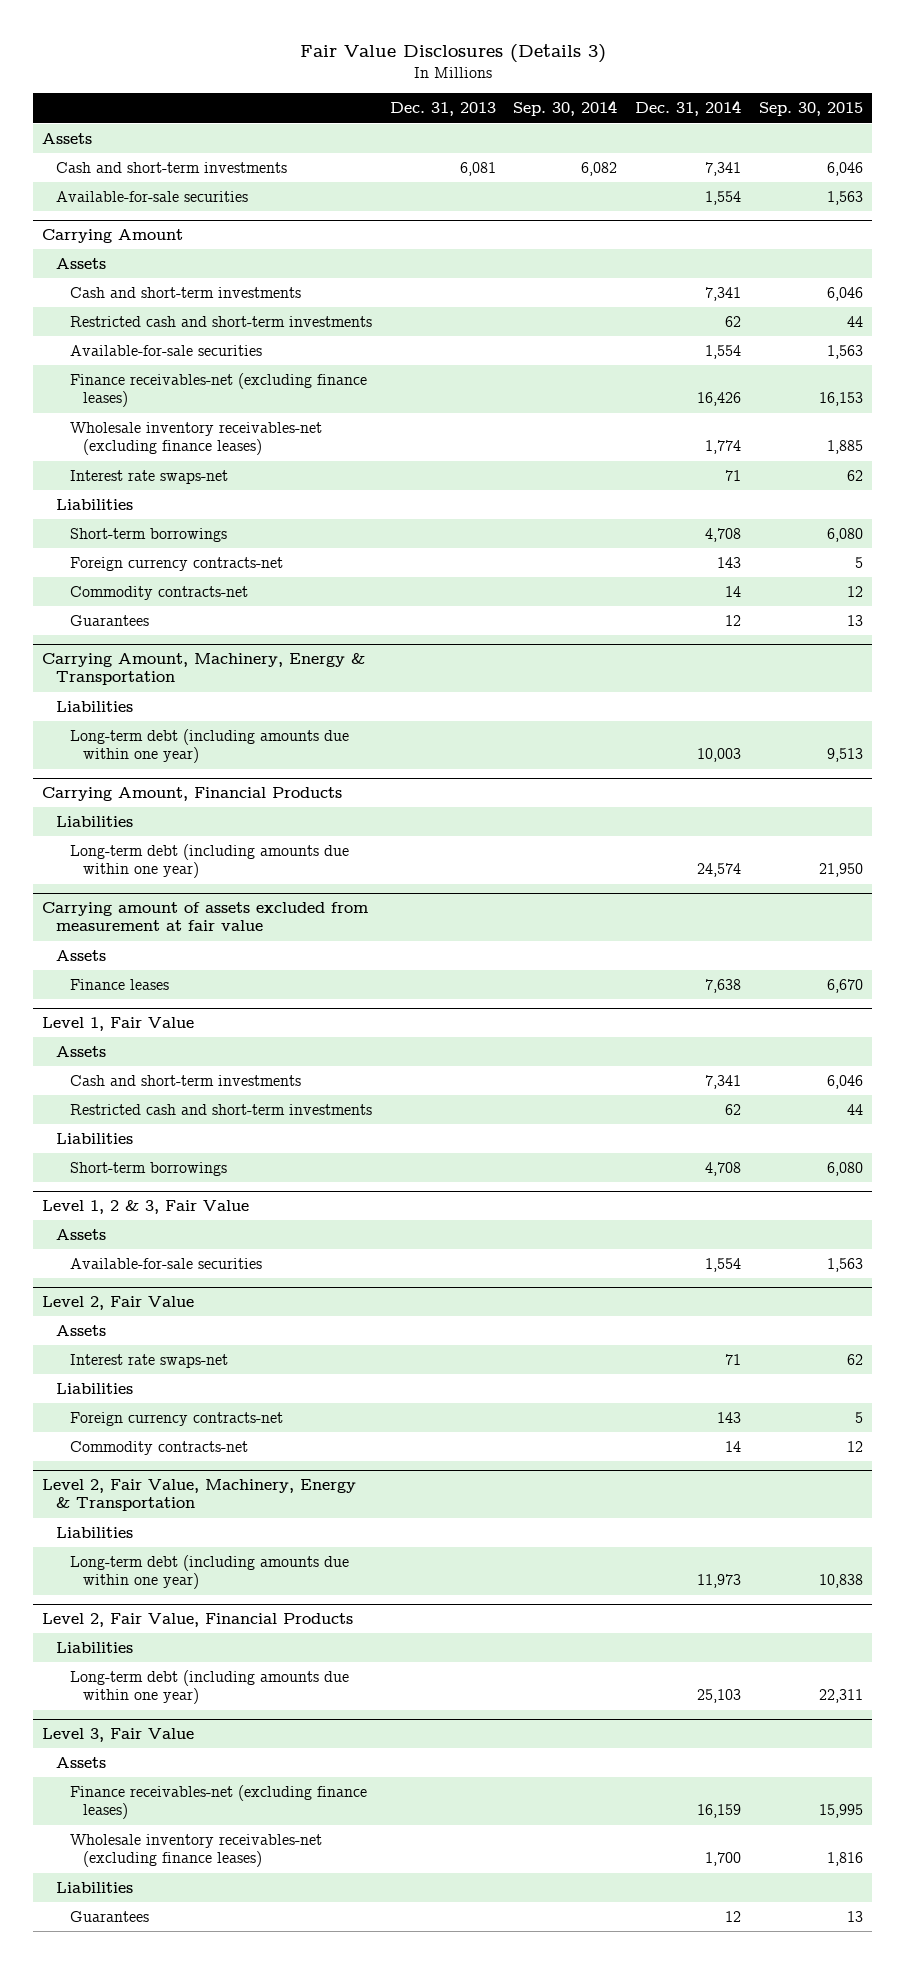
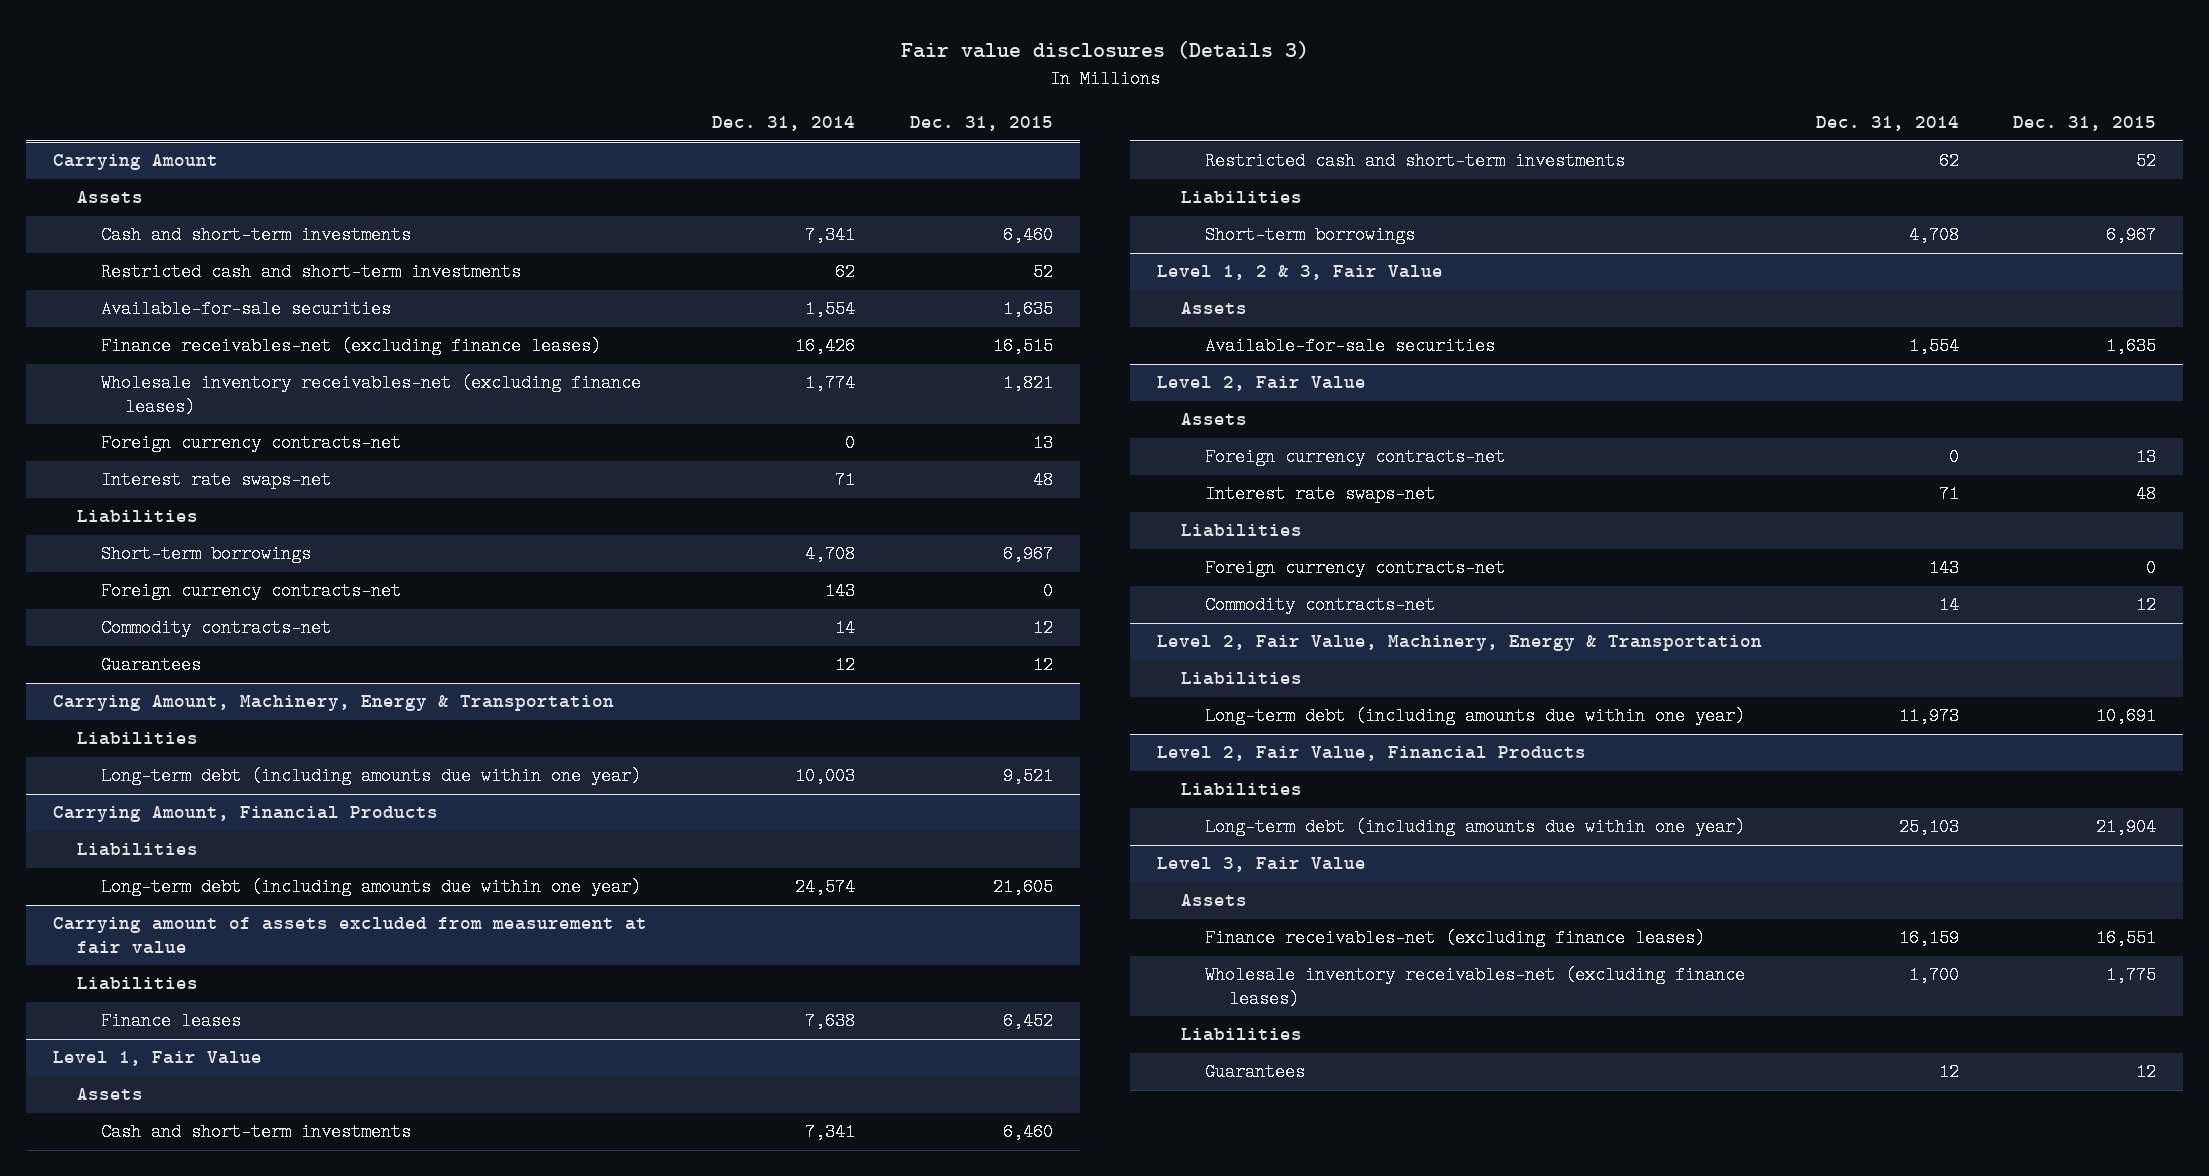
- Fair Value Disclosures (Details 3)
+ Fair value disclosures (Details 3)
- | Dec. 31, 2013 | Sep. 30, 2014 | Dec. 31, 2014 | Sep. 30, 2015
+ | Dec. 31, 2014 | Dec. 31, 2015
- Assets
- Cash and short-term investments | 6,081 | 6,082 | 7,341 | 6,046
- Available-for-sale securities | | | 1,554 | 1,563
@ Carrying Amount
+ Foreign currency contracts-net | 0 | 13
@ Carrying amount of assets excluded from measurement at fair value
- Assets
+ Liabilities
@ Level 2, Fair Value
+ Foreign currency contracts-net | 0 | 13

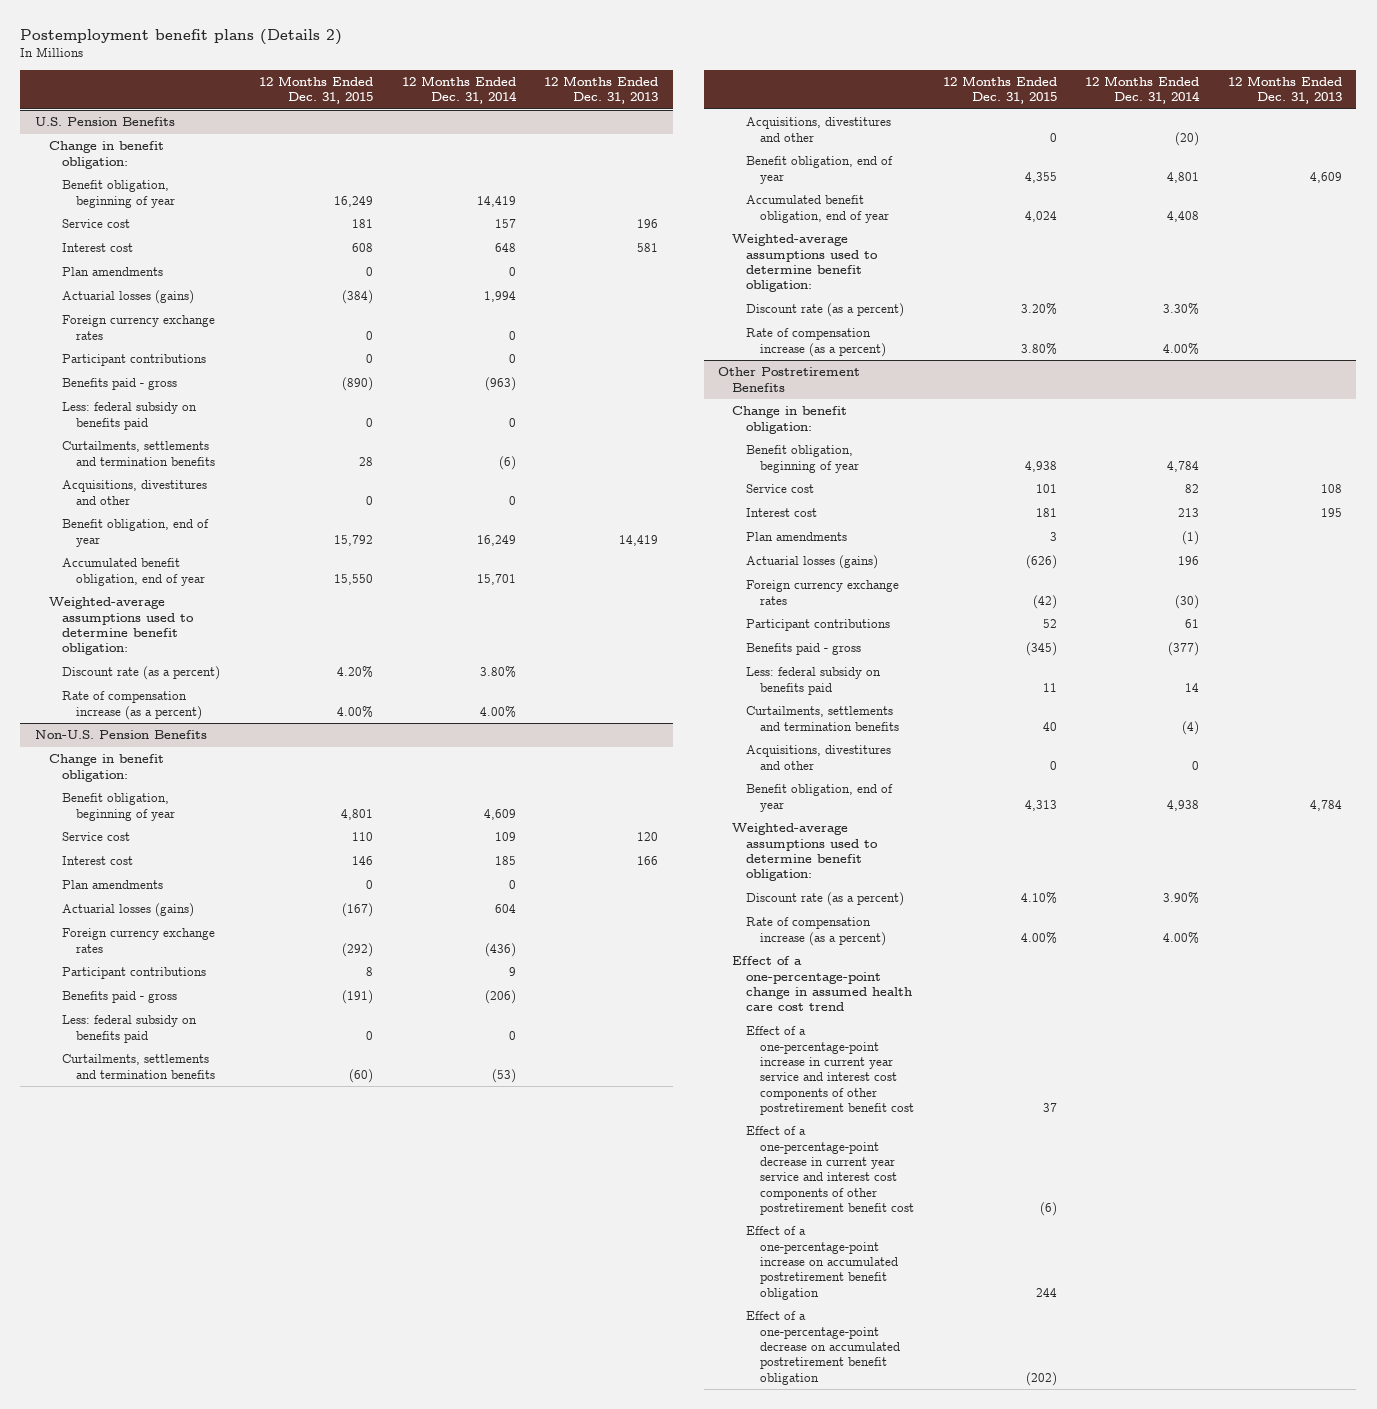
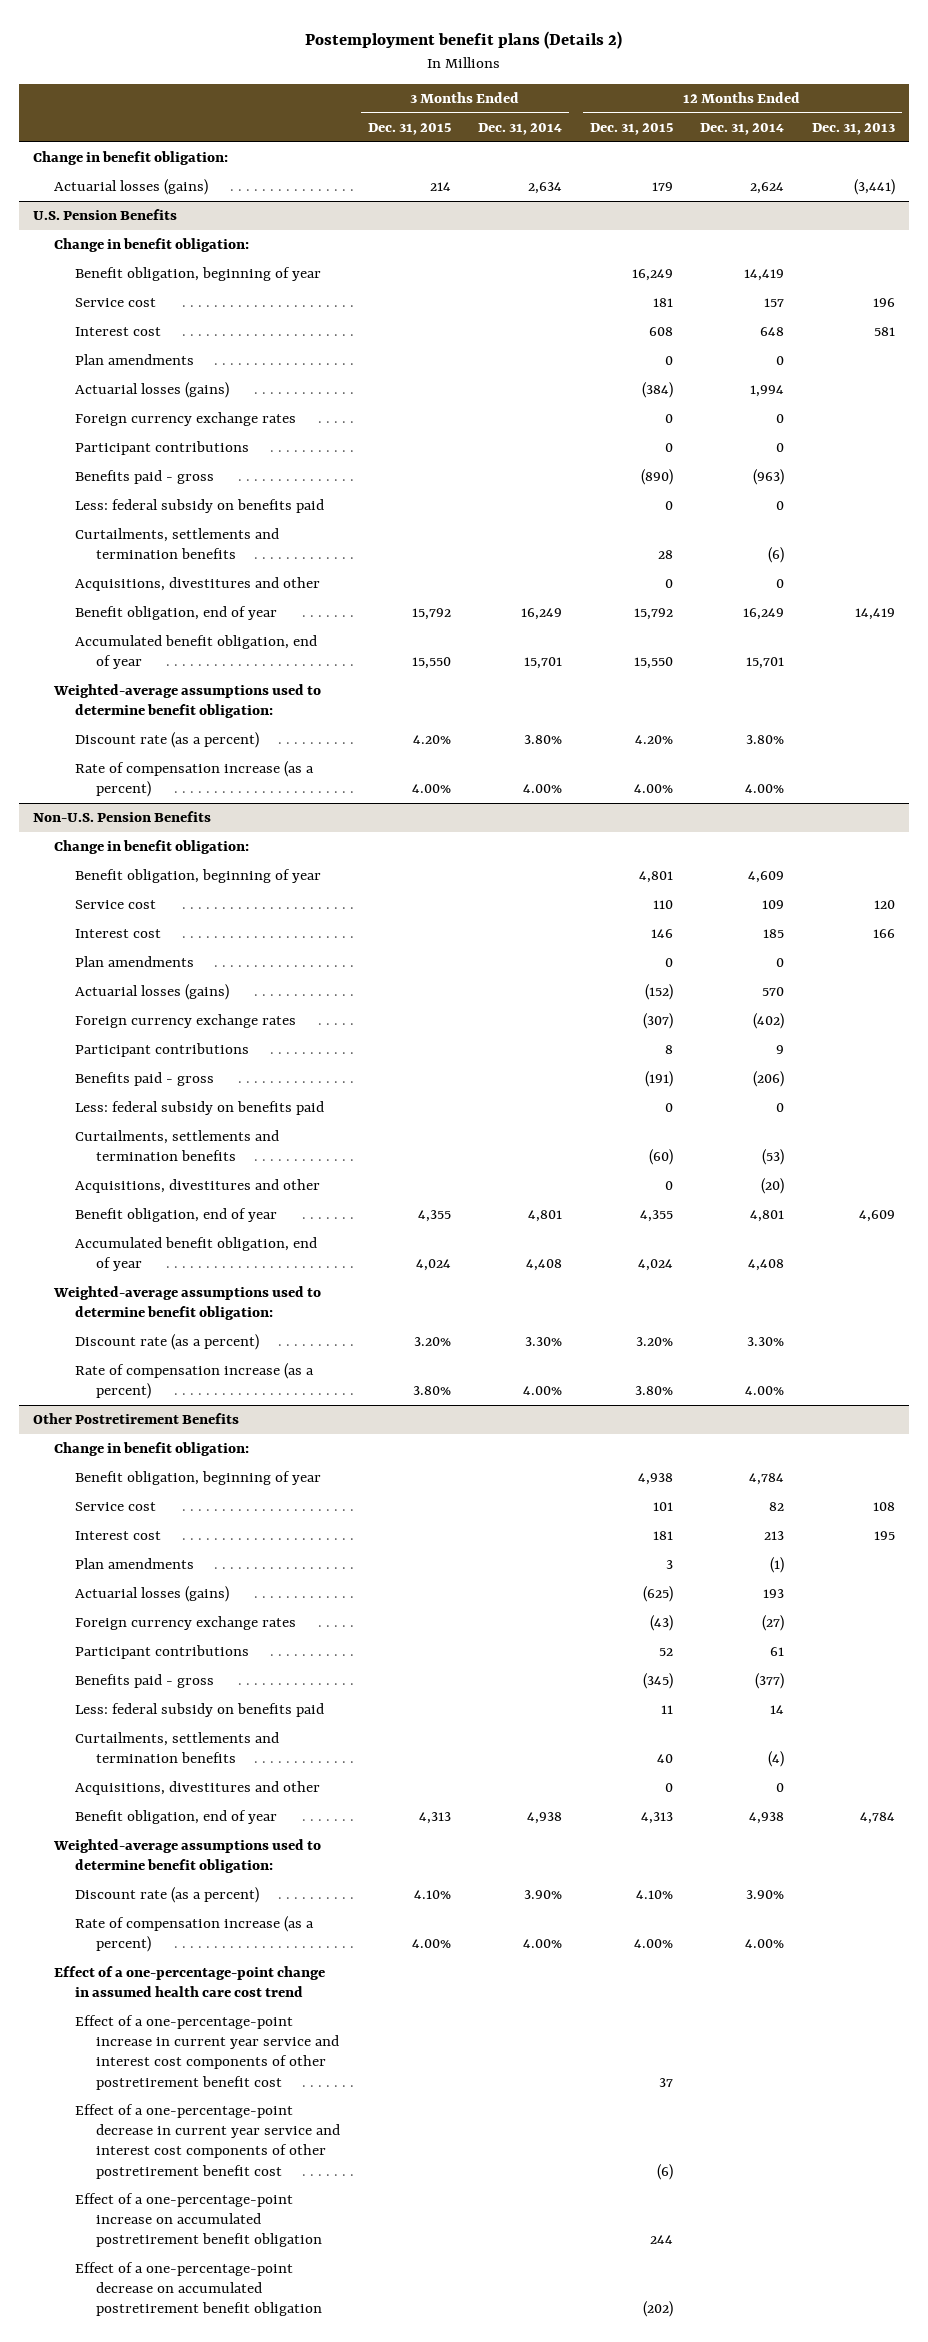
- | 12 Months Ended Dec. 31, 2015 | 12 Months Ended Dec. 31, 2014 | 12 Months Ended Dec. 31, 2013
+ | 3 Months Ended Dec. 31, 2015 | 3 Months Ended Dec. 31, 2014 | 12 Months Ended Dec. 31, 2015 | 12 Months Ended Dec. 31, 2014 | 12 Months Ended Dec. 31, 2013
+ Change in benefit obligation:
+ Actuarial losses (gains) | 214 | 2,634 | 179 | 2,624 | (3,441)
@ Non-U.S. Pension Benefits
- Actuarial losses (gains) | (167) | 604 |
- Foreign currency exchange rates | (292) | (436) |
+ Actuarial losses (gains) | | | (152) | 570 |
+ Foreign currency exchange rates | | | (307) | (402) |
@ Other Postretirement Benefits
- Actuarial losses (gains) | (626) | 196 |
- Foreign currency exchange rates | (42) | (30) |
+ Actuarial losses (gains) | | | (625) | 193 |
+ Foreign currency exchange rates | | | (43) | (27) |

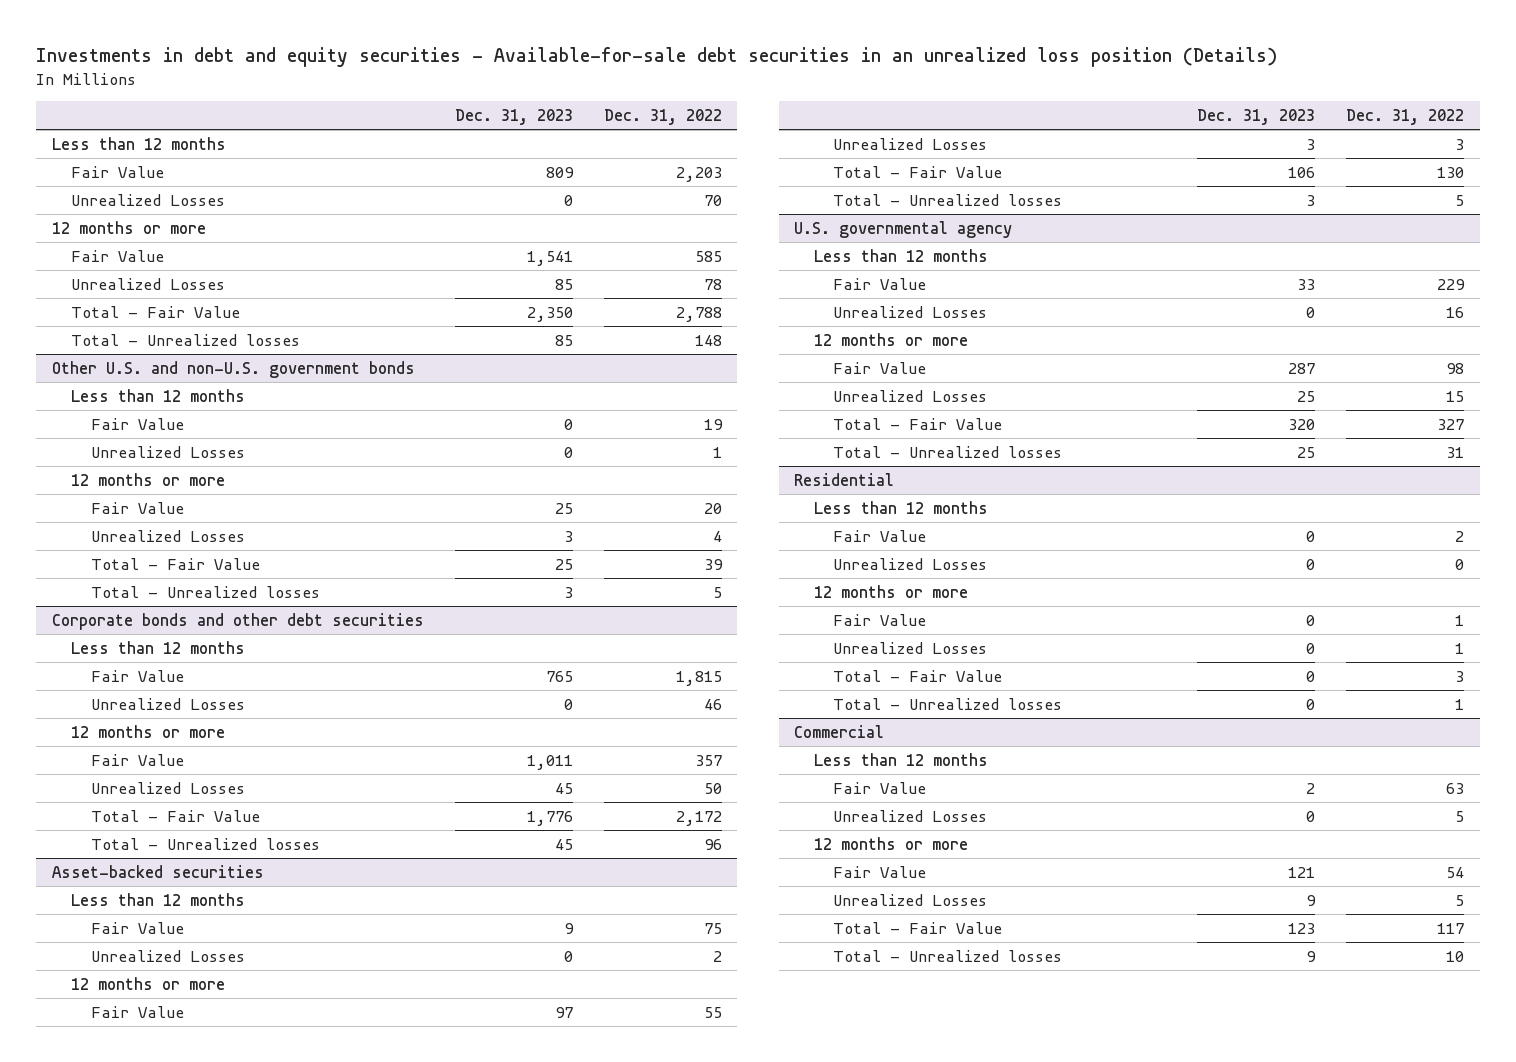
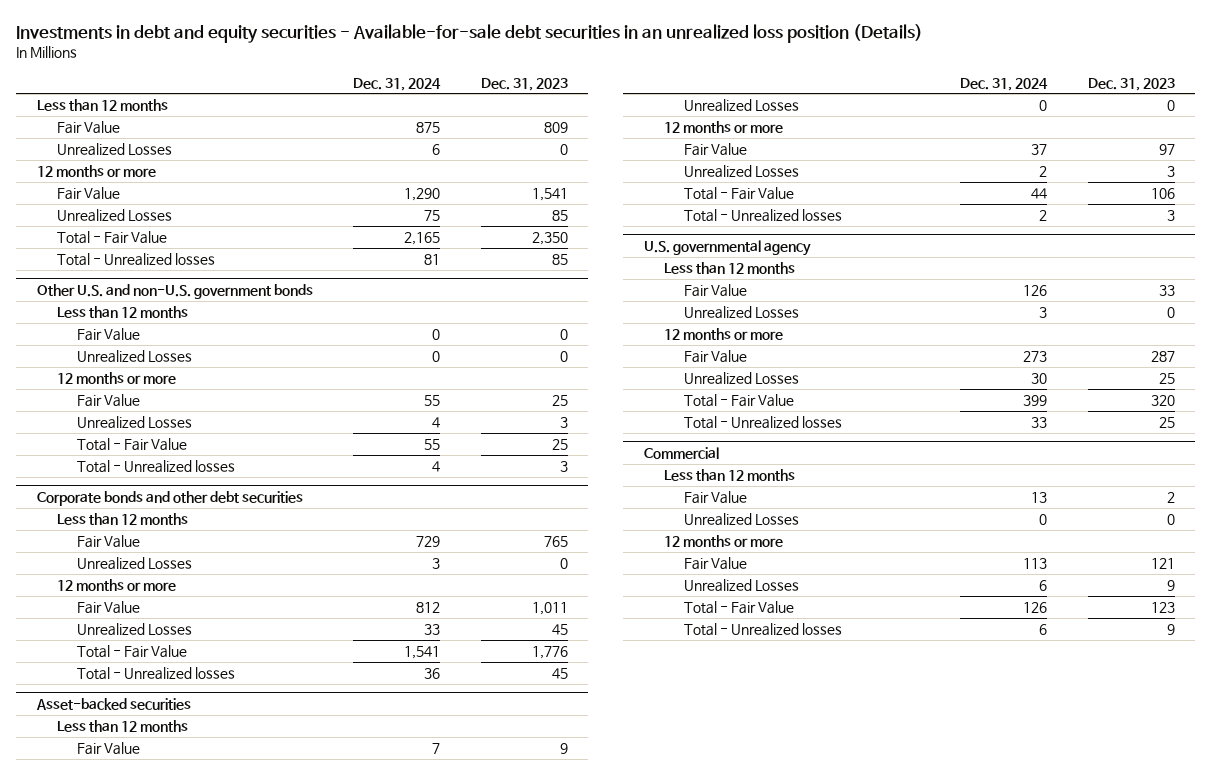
- | Dec. 31, 2023 | Dec. 31, 2022
+ | Dec. 31, 2024 | Dec. 31, 2023
- Residential
- Less than 12 months
- Fair Value | 0 | 2
- Unrealized Losses | 0 | 0
- 12 months or more
- Fair Value | 0 | 1
- Unrealized Losses | 0 | 1
- Total - Fair Value | 0 | 3
- Total - Unrealized losses | 0 | 1

